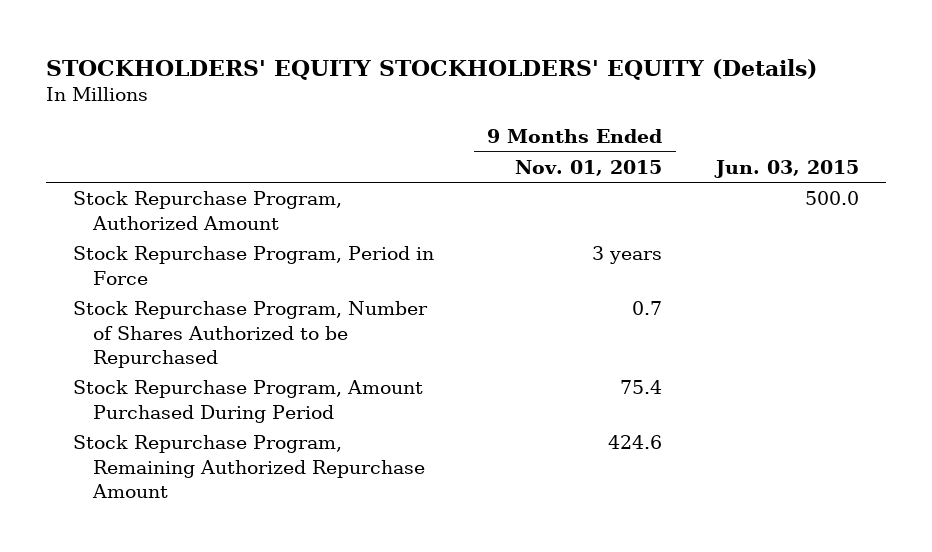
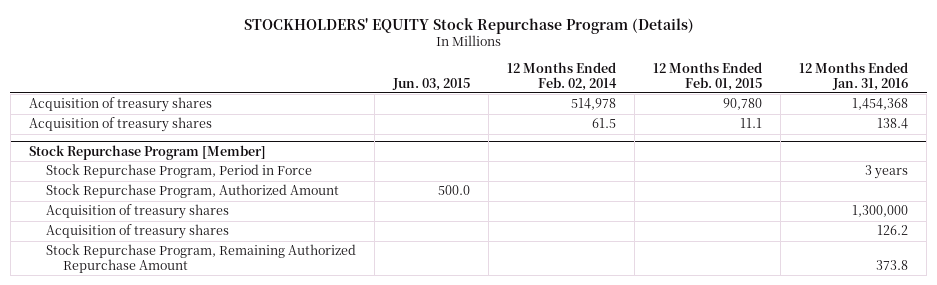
- STOCKHOLDERS' EQUITY STOCKHOLDERS' EQUITY (Details)
+ STOCKHOLDERS' EQUITY Stock Repurchase Program (Details)
- | 9 Months Ended Nov. 01, 2015 | Jun. 03, 2015
+ | Jun. 03, 2015 | 12 Months Ended Feb. 02, 2014 | 12 Months Ended Feb. 01, 2015 | 12 Months Ended Jan. 31, 2016
- Stock Repurchase Program, Authorized Amount | | 500.0
- Stock Repurchase Program, Period in Force | 3 years |
- Stock Repurchase Program, Number of Shares Authorized to be Repurchased | 0.7 |
- Stock Repurchase Program, Amount Purchased During Period | 75.4 |
- Stock Repurchase Program, Remaining Authorized Repurchase Amount | 424.6 |
+ Acquisition of treasury shares | | 514,978 | 90,780 | 1,454,368
+ Acquisition of treasury shares | | 61.5 | 11.1 | 138.4
+ Stock Repurchase Program [Member]
+ Stock Repurchase Program, Period in Force | | | | 3 years
+ Stock Repurchase Program, Authorized Amount | 500.0 | | |
+ Acquisition of treasury shares | | | | 1,300,000
+ Acquisition of treasury shares | | | | 126.2
+ Stock Repurchase Program, Remaining Authorized Repurchase Amount | | | | 373.8

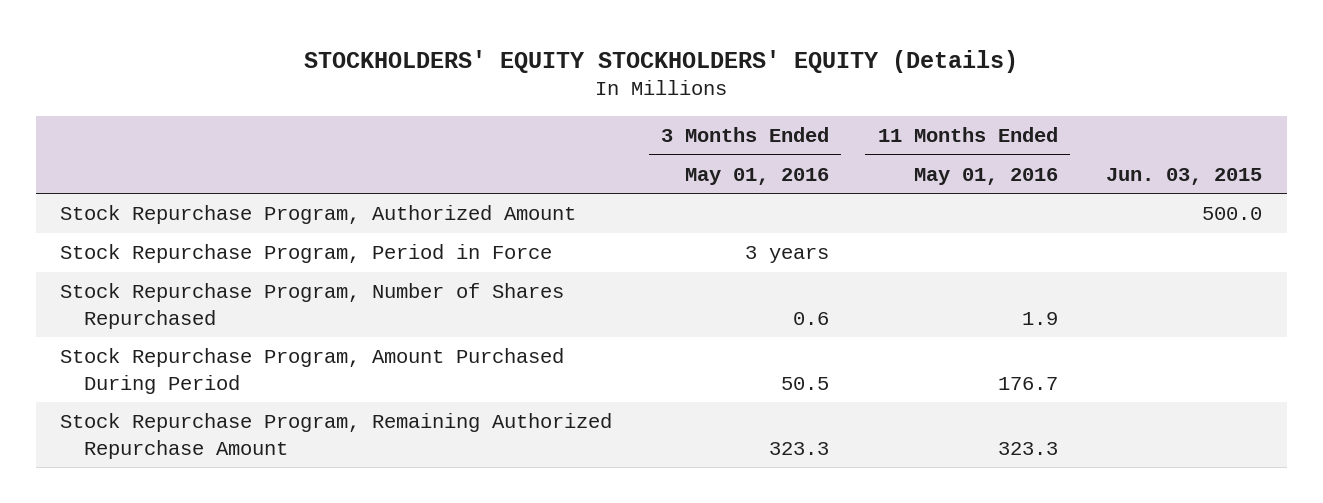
- STOCKHOLDERS' EQUITY Stock Repurchase Program (Details)
+ STOCKHOLDERS' EQUITY STOCKHOLDERS' EQUITY (Details)
- | Jun. 03, 2015 | 12 Months Ended Feb. 02, 2014 | 12 Months Ended Feb. 01, 2015 | 12 Months Ended Jan. 31, 2016
+ | 3 Months Ended May 01, 2016 | 11 Months Ended May 01, 2016 | Jun. 03, 2015
- Acquisition of treasury shares | | 514,978 | 90,780 | 1,454,368
- Acquisition of treasury shares | | 61.5 | 11.1 | 138.4
- Stock Repurchase Program [Member]
- Stock Repurchase Program, Period in Force | | | | 3 years
- Stock Repurchase Program, Authorized Amount | 500.0 | | |
- Acquisition of treasury shares | | | | 1,300,000
- Acquisition of treasury shares | | | | 126.2
- Stock Repurchase Program, Remaining Authorized Repurchase Amount | | | | 373.8
+ Stock Repurchase Program, Authorized Amount | | | 500.0
+ Stock Repurchase Program, Period in Force | 3 years | |
+ Stock Repurchase Program, Number of Shares Repurchased | 0.6 | 1.9 |
+ Stock Repurchase Program, Amount Purchased During Period | 50.5 | 176.7 |
+ Stock Repurchase Program, Remaining Authorized Repurchase Amount | 323.3 | 323.3 |

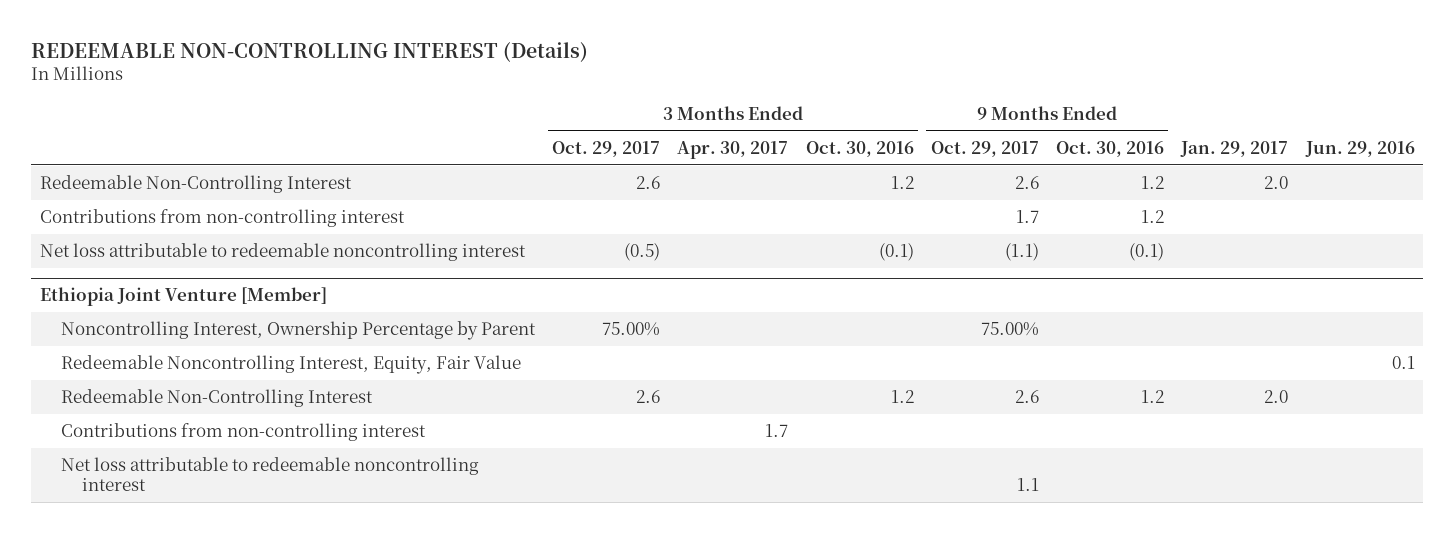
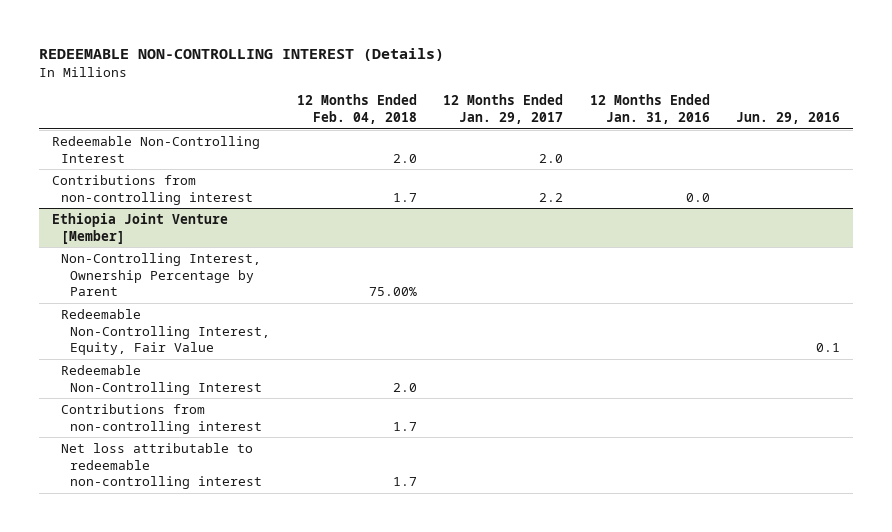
- | 3 Months Ended Oct. 29, 2017 | 3 Months Ended Apr. 30, 2017 | 3 Months Ended Oct. 30, 2016 | 9 Months Ended Oct. 29, 2017 | 9 Months Ended Oct. 30, 2016 | Jan. 29, 2017 | Jun. 29, 2016
+ | 12 Months Ended Feb. 04, 2018 | 12 Months Ended Jan. 29, 2017 | 12 Months Ended Jan. 31, 2016 | Jun. 29, 2016
- Net loss attributable to redeemable noncontrolling interest | (0.5) | | (0.1) | (1.1) | (0.1) | |
@ Ethiopia Joint Venture [Member]
- Noncontrolling Interest, Ownership Percentage by Parent | 75.00% | | | 75.00% | | |
- Redeemable Noncontrolling Interest, Equity, Fair Value | | | | | | | 0.1
+ Non-Controlling Interest, Ownership Percentage by Parent | 75.00% | | |
+ Redeemable Non-Controlling Interest, Equity, Fair Value | | | | 0.1
- Net loss attributable to redeemable noncontrolling interest | | | | 1.1 | | |
+ Net loss attributable to redeemable non-controlling interest | 1.7 | | |

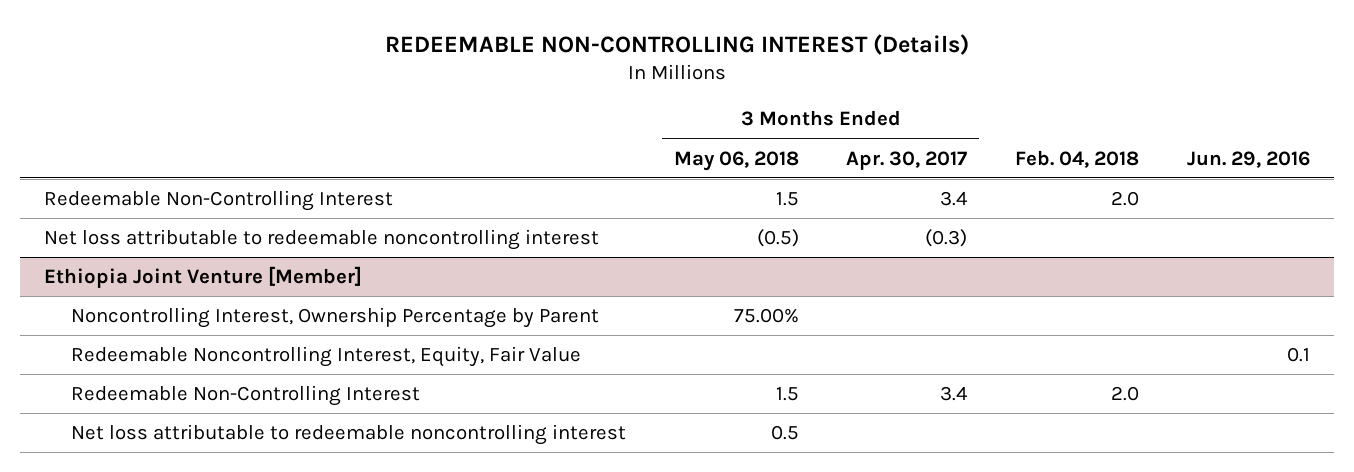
- | 12 Months Ended Feb. 04, 2018 | 12 Months Ended Jan. 29, 2017 | 12 Months Ended Jan. 31, 2016 | Jun. 29, 2016
+ | 3 Months Ended May 06, 2018 | 3 Months Ended Apr. 30, 2017 | Feb. 04, 2018 | Jun. 29, 2016
- Contributions from non-controlling interest | 1.7 | 2.2 | 0.0 |
+ Net loss attributable to redeemable noncontrolling interest | (0.5) | (0.3) | |
@ Ethiopia Joint Venture [Member]
- Non-Controlling Interest, Ownership Percentage by Parent | 75.00% | | |
- Redeemable Non-Controlling Interest, Equity, Fair Value | | | | 0.1
+ Noncontrolling Interest, Ownership Percentage by Parent | 75.00% | | |
+ Redeemable Noncontrolling Interest, Equity, Fair Value | | | | 0.1
- Contributions from non-controlling interest | 1.7 | | |
- Net loss attributable to redeemable non-controlling interest | 1.7 | | |
+ Net loss attributable to redeemable noncontrolling interest | 0.5 | | |

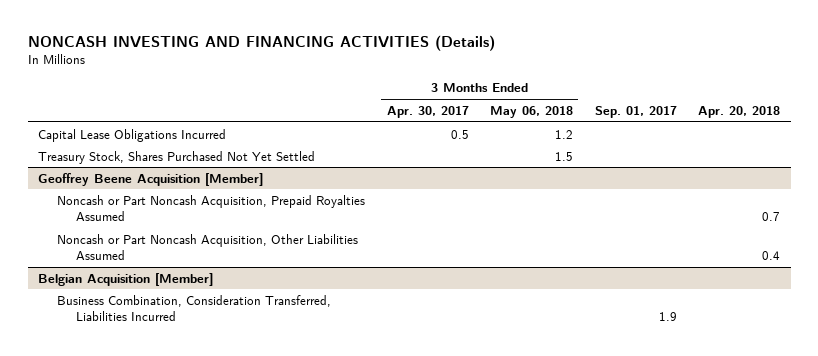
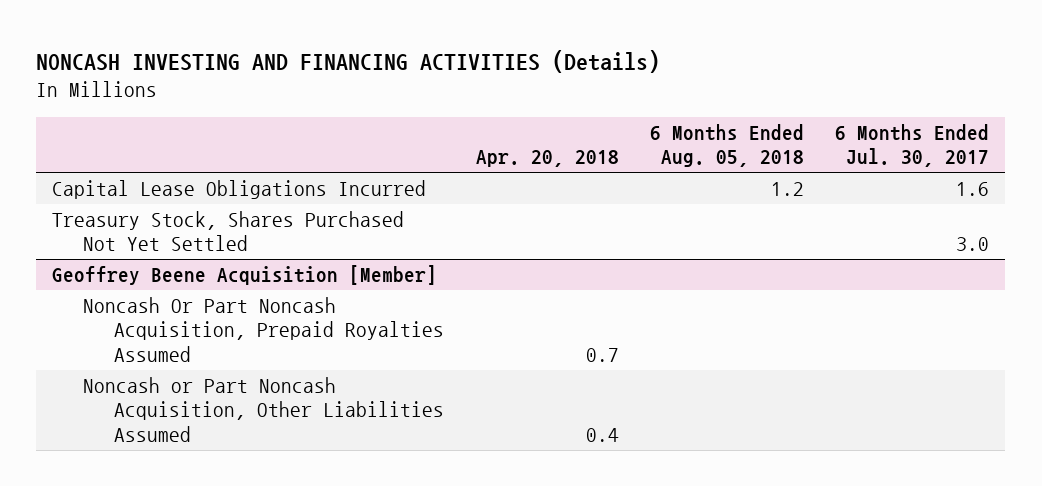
- | 3 Months Ended Apr. 30, 2017 | 3 Months Ended May 06, 2018 | Sep. 01, 2017 | Apr. 20, 2018
+ | Apr. 20, 2018 | 6 Months Ended Aug. 05, 2018 | 6 Months Ended Jul. 30, 2017
@ Geoffrey Beene Acquisition [Member]
- Noncash or Part Noncash Acquisition, Prepaid Royalties Assumed | | | | 0.7
+ Noncash Or Part Noncash Acquisition, Prepaid Royalties Assumed | 0.7 | |
- Belgian Acquisition [Member]
- Business Combination, Consideration Transferred, Liabilities Incurred | | | 1.9 |

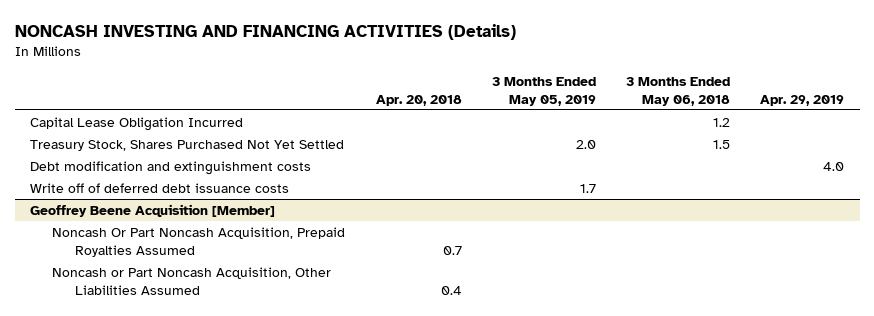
- | Apr. 20, 2018 | 6 Months Ended Aug. 05, 2018 | 6 Months Ended Jul. 30, 2017
+ | Apr. 20, 2018 | 3 Months Ended May 05, 2019 | 3 Months Ended May 06, 2018 | Apr. 29, 2019
- Capital Lease Obligations Incurred | | 1.2 | 1.6
+ Capital Lease Obligation Incurred | | | 1.2 |
+ Debt modification and extinguishment costs | | | | 4.0
+ Write off of deferred debt issuance costs | | 1.7 | |

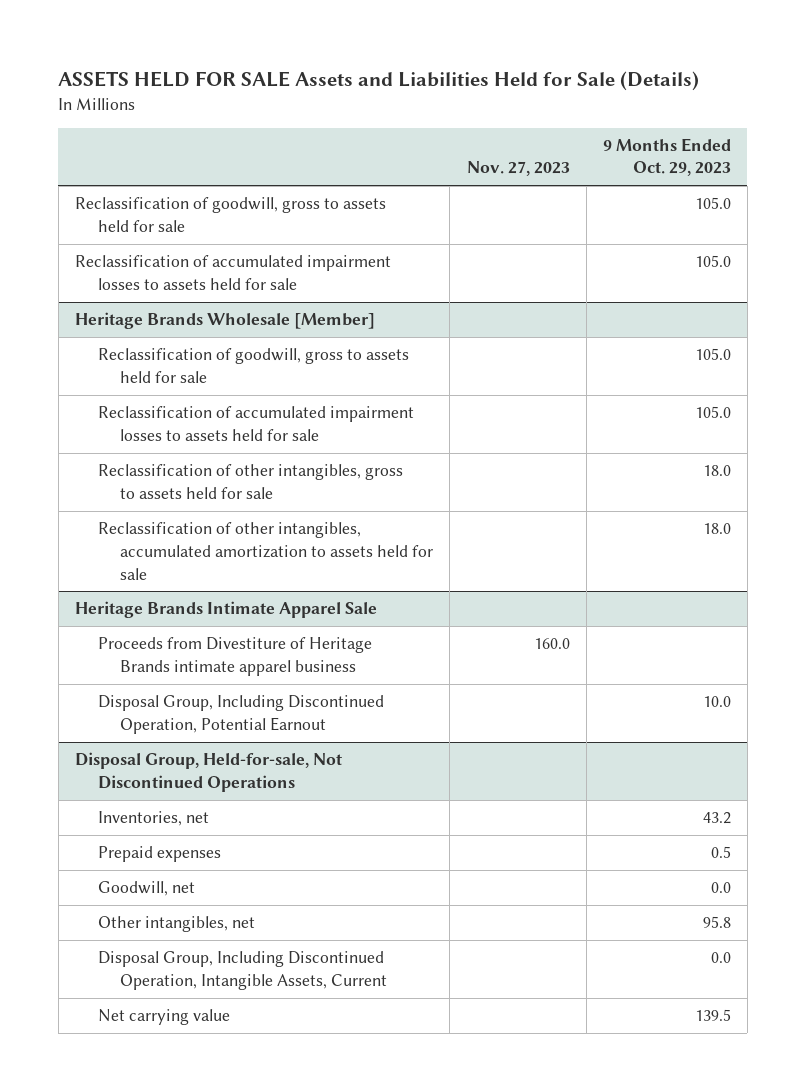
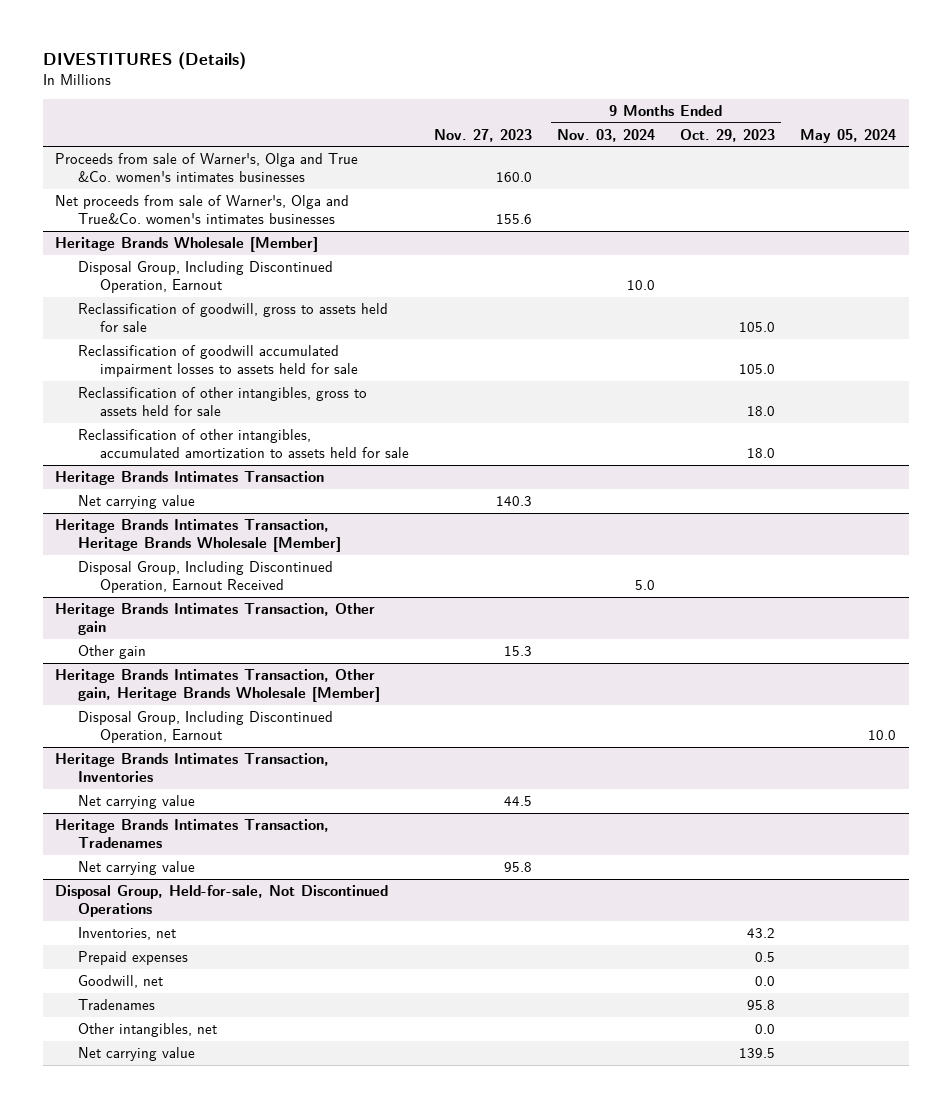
- ASSETS HELD FOR SALE Assets and Liabilities Held for Sale (Details)
+ DIVESTITURES (Details)
- | Nov. 27, 2023 | 9 Months Ended Oct. 29, 2023
+ | Nov. 27, 2023 | 9 Months Ended Nov. 03, 2024 | 9 Months Ended Oct. 29, 2023 | May 05, 2024
- Reclassification of goodwill, gross to assets held for sale | | 105.0
- Reclassification of accumulated impairment losses to assets held for sale | | 105.0
+ Proceeds from sale of Warner's, Olga and True &Co. women's intimates businesses | 160.0 | | |
+ Net proceeds from sale of Warner's, Olga and True&Co. women's intimates businesses | 155.6 | | |
@ Heritage Brands Wholesale [Member]
+ Disposal Group, Including Discontinued Operation, Earnout | | 10.0 | |
- Reclassification of accumulated impairment losses to assets held for sale | | 105.0
+ Reclassification of goodwill accumulated impairment losses to assets held for sale | | | 105.0 |
- Heritage Brands Intimate Apparel Sale
- Proceeds from Divestiture of Heritage Brands intimate apparel business | 160.0 |
- Disposal Group, Including Discontinued Operation, Potential Earnout | | 10.0
+ Heritage Brands Intimates Transaction
+ Net carrying value | 140.3 | | |
+ Heritage Brands Intimates Transaction, Heritage Brands Wholesale [Member]
+ Disposal Group, Including Discontinued Operation, Earnout Received | | 5.0 | |
+ Heritage Brands Intimates Transaction, Other gain
+ Other gain | 15.3 | | |
+ Heritage Brands Intimates Transaction, Other gain, Heritage Brands Wholesale [Member]
+ Disposal Group, Including Discontinued Operation, Earnout | | | | 10.0
+ Heritage Brands Intimates Transaction, Inventories
+ Net carrying value | 44.5 | | |
+ Heritage Brands Intimates Transaction, Tradenames
+ Net carrying value | 95.8 | | |
@ Disposal Group, Held-for-sale, Not Discontinued Operations
- Other intangibles, net | | 95.8
- Disposal Group, Including Discontinued Operation, Intangible Assets, Current | | 0.0
+ Tradenames | | | 95.8 |
+ Other intangibles, net | | | 0.0 |

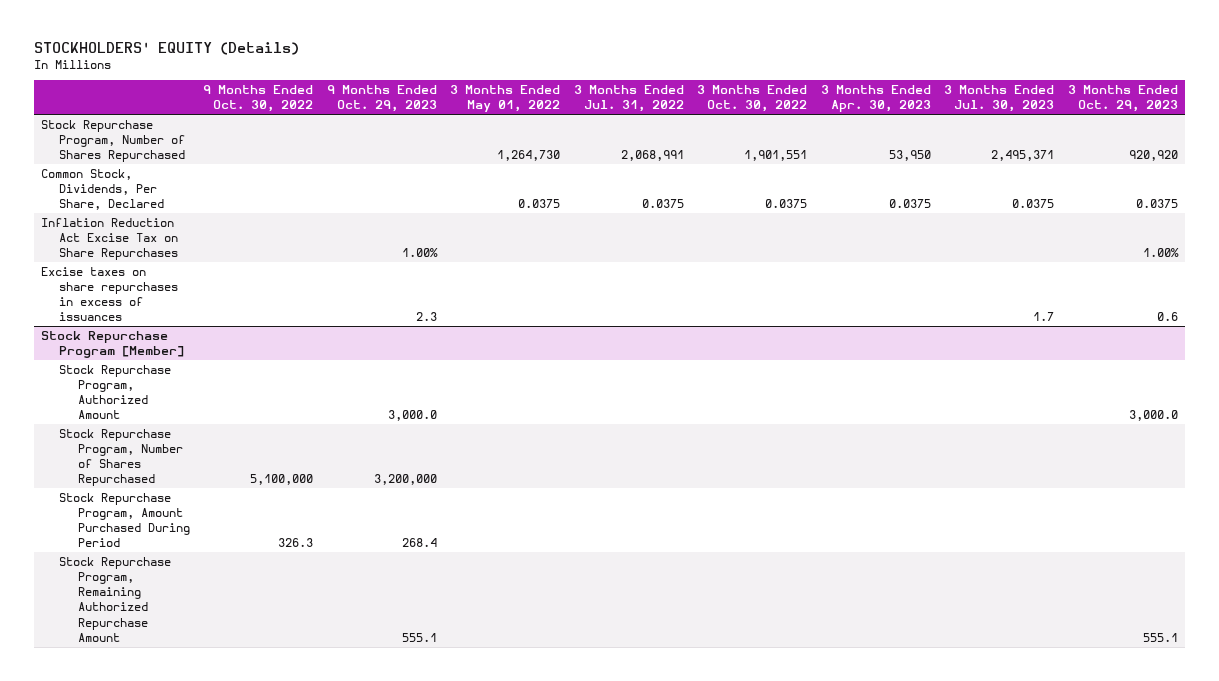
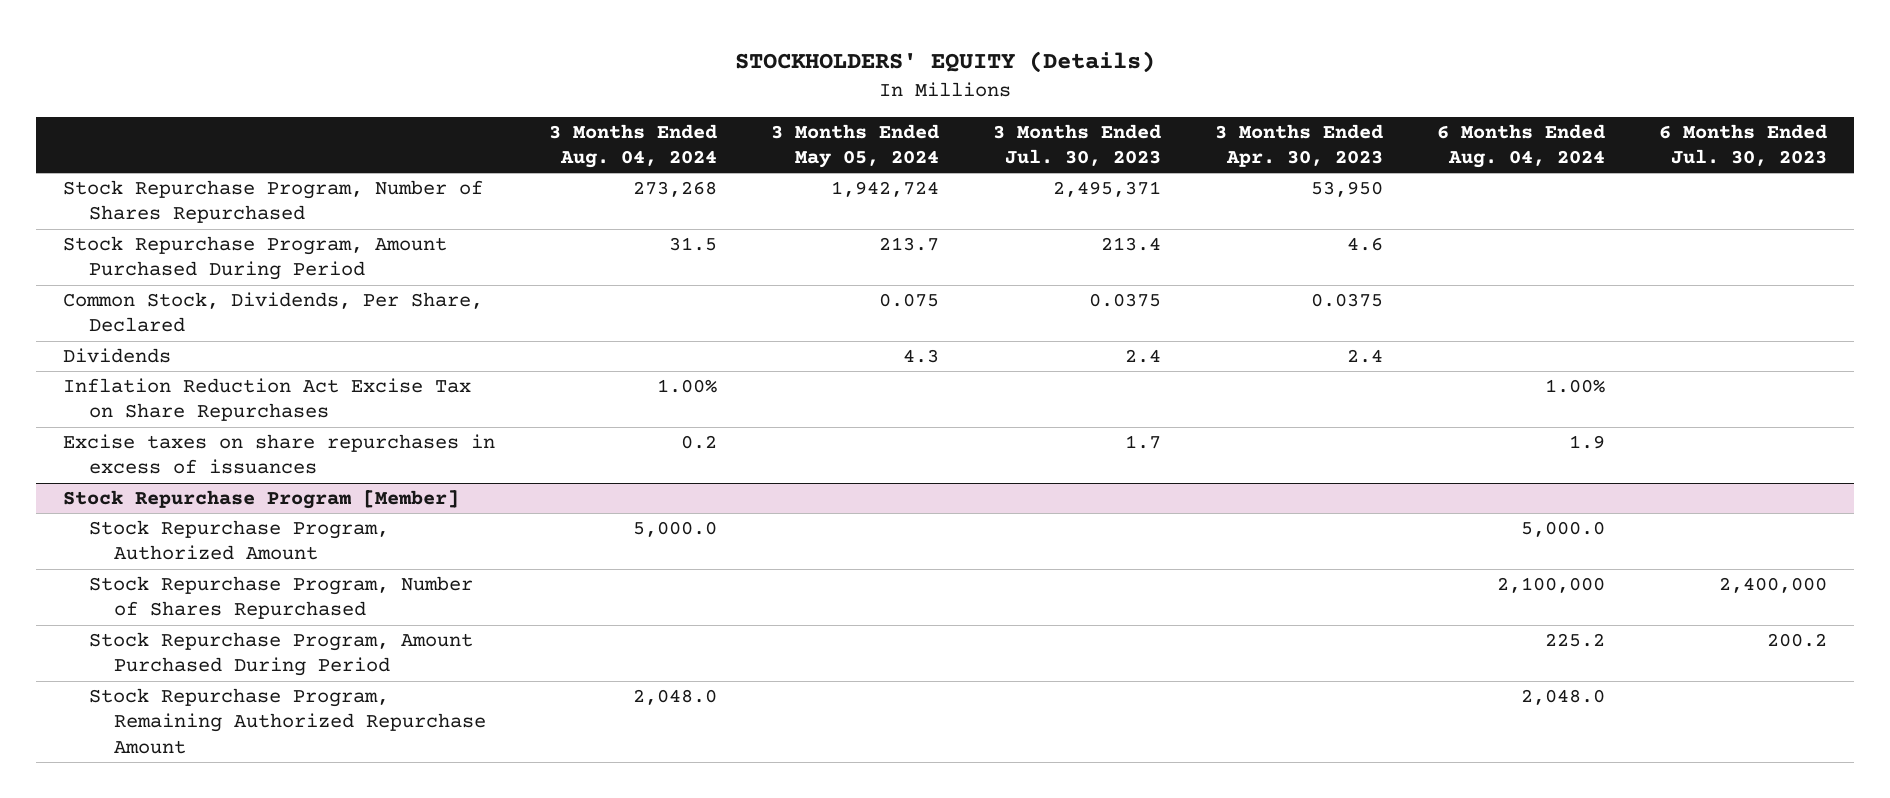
- | 9 Months Ended Oct. 30, 2022 | 9 Months Ended Oct. 29, 2023 | 3 Months Ended May 01, 2022 | 3 Months Ended Jul. 31, 2022 | 3 Months Ended Oct. 30, 2022 | 3 Months Ended Apr. 30, 2023 | 3 Months Ended Jul. 30, 2023 | 3 Months Ended Oct. 29, 2023
+ | 3 Months Ended Aug. 04, 2024 | 3 Months Ended May 05, 2024 | 3 Months Ended Jul. 30, 2023 | 3 Months Ended Apr. 30, 2023 | 6 Months Ended Aug. 04, 2024 | 6 Months Ended Jul. 30, 2023
+ Stock Repurchase Program, Amount Purchased During Period | 31.5 | 213.7 | 213.4 | 4.6 | |
+ Dividends | | 4.3 | 2.4 | 2.4 | |

